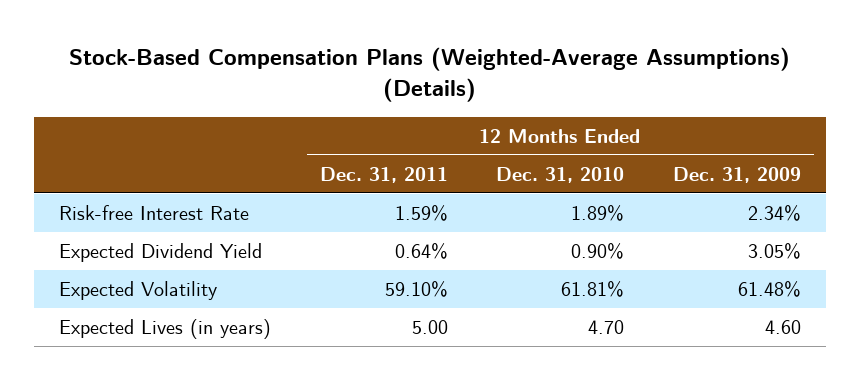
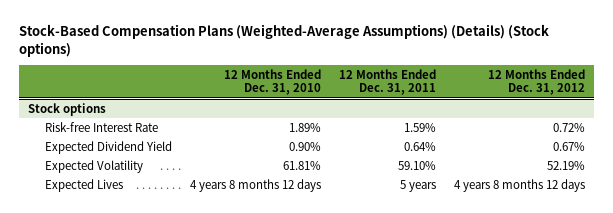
- Stock-Based Compensation Plans (Weighted-Average Assumptions) (Details)
+ Stock-Based Compensation Plans (Weighted-Average Assumptions) (Details) (Stock options)
- | 12 Months Ended Dec. 31, 2011 | 12 Months Ended Dec. 31, 2010 | 12 Months Ended Dec. 31, 2009
+ | 12 Months Ended Dec. 31, 2010 | 12 Months Ended Dec. 31, 2011 | 12 Months Ended Dec. 31, 2012
+ Stock options
- Expected Lives (in years) | 5.00 | 4.70 | 4.60
+ Expected Lives | 4 years 8 months 12 days | 5 years | 4 years 8 months 12 days

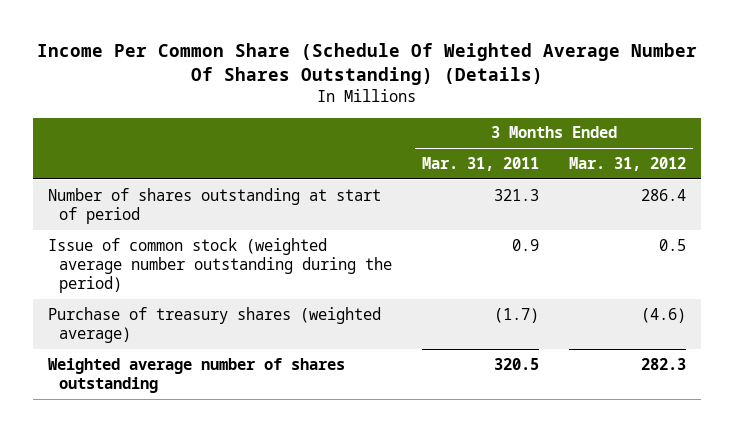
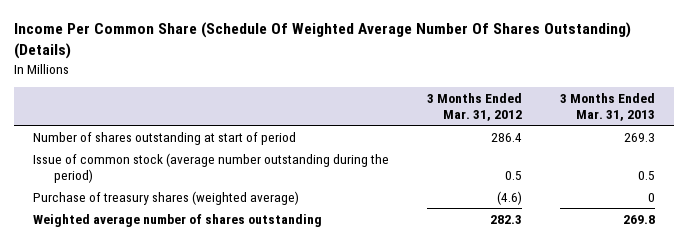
- | 3 Months Ended Mar. 31, 2011 | 3 Months Ended Mar. 31, 2012
+ | 3 Months Ended Mar. 31, 2012 | 3 Months Ended Mar. 31, 2013
- Issue of common stock (weighted average number outstanding during the period) | 0.9 | 0.5
+ Issue of common stock (average number outstanding during the period) | 0.5 | 0.5

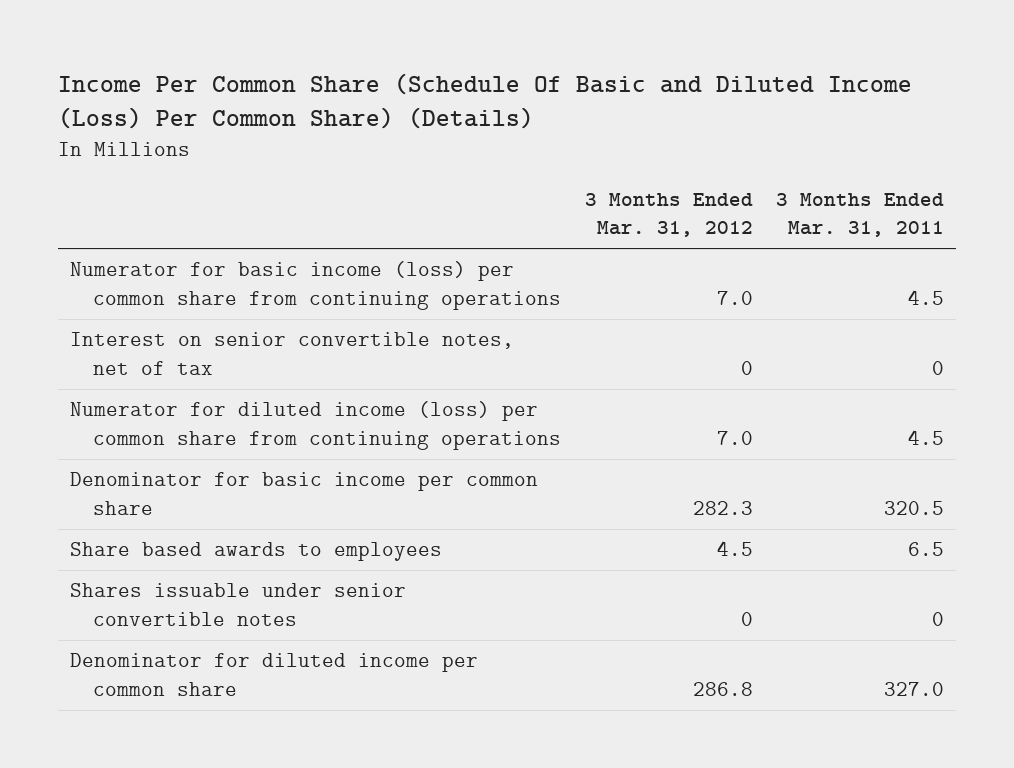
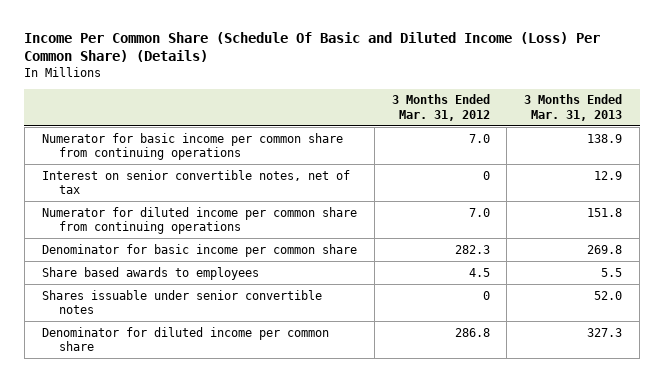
- | 3 Months Ended Mar. 31, 2012 | 3 Months Ended Mar. 31, 2011
+ | 3 Months Ended Mar. 31, 2012 | 3 Months Ended Mar. 31, 2013
- Numerator for basic income (loss) per common share from continuing operations | 7.0 | 4.5
+ Numerator for basic income per common share from continuing operations | 7.0 | 138.9
- Numerator for diluted income (loss) per common share from continuing operations | 7.0 | 4.5
+ Numerator for diluted income per common share from continuing operations | 7.0 | 151.8

